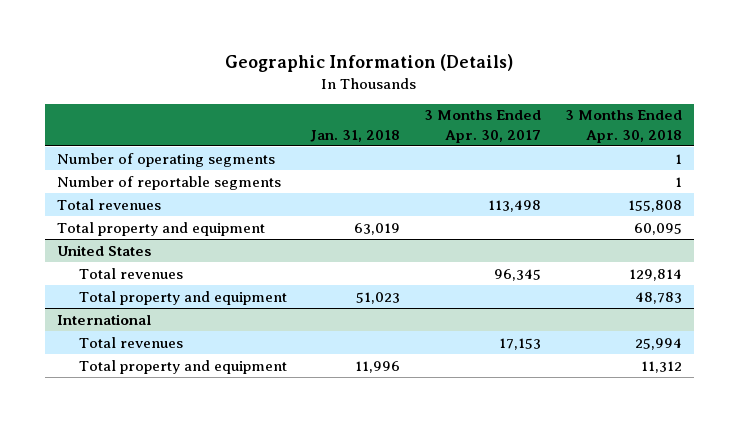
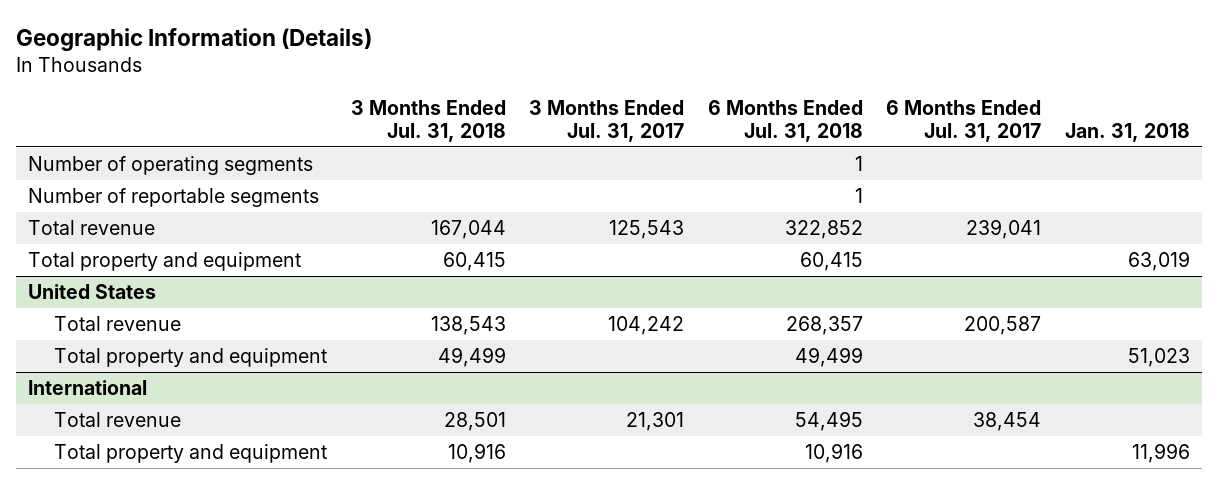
- | Jan. 31, 2018 | 3 Months Ended Apr. 30, 2017 | 3 Months Ended Apr. 30, 2018
+ | 3 Months Ended Jul. 31, 2018 | 3 Months Ended Jul. 31, 2017 | 6 Months Ended Jul. 31, 2018 | 6 Months Ended Jul. 31, 2017 | Jan. 31, 2018
- Total revenues | | 113,498 | 155,808
+ Total revenue | 167,044 | 125,543 | 322,852 | 239,041 |
@ United States
- Total revenues | | 96,345 | 129,814
+ Total revenue | 138,543 | 104,242 | 268,357 | 200,587 |
@ International
- Total revenues | | 17,153 | 25,994
+ Total revenue | 28,501 | 21,301 | 54,495 | 38,454 |

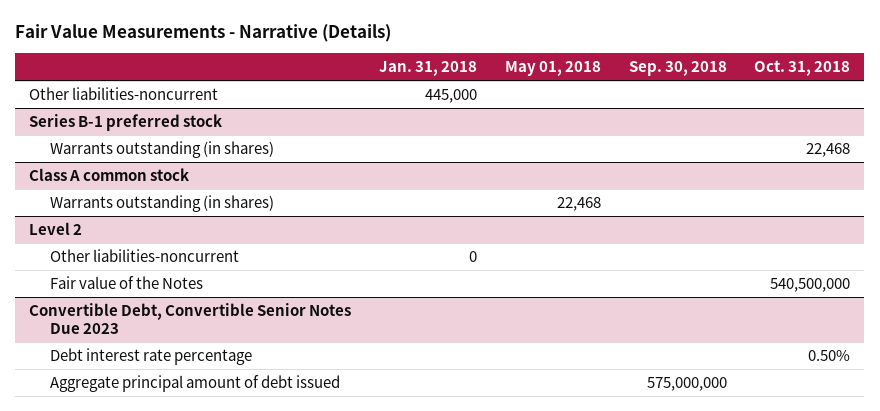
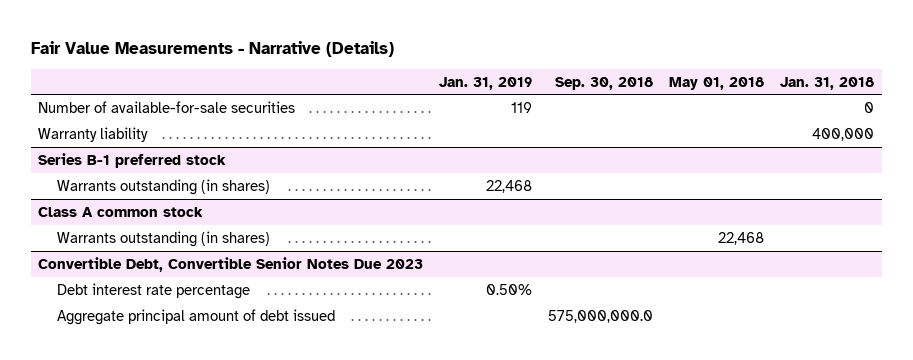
- | Jan. 31, 2018 | May 01, 2018 | Sep. 30, 2018 | Oct. 31, 2018
+ | Jan. 31, 2019 | Sep. 30, 2018 | May 01, 2018 | Jan. 31, 2018
- Other liabilities-noncurrent | 445,000 | | |
+ Number of available-for-sale securities | 119 | | | 0
+ Warranty liability | | | | 400,000
- Level 2
- Other liabilities-noncurrent | 0 | | |
- Fair value of the Notes | | | | 540,500,000
@ Convertible Debt, Convertible Senior Notes Due 2023
- Aggregate principal amount of debt issued | | | 575,000,000 |
+ Aggregate principal amount of debt issued | | 575,000,000.0 | |

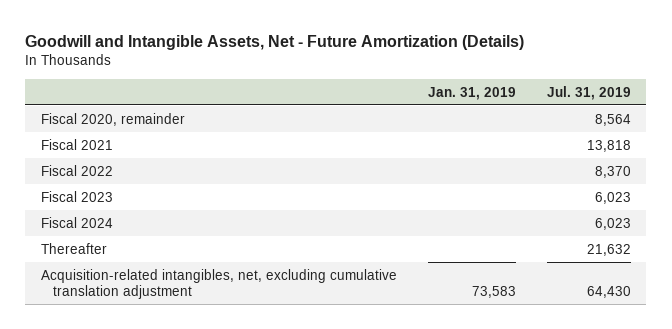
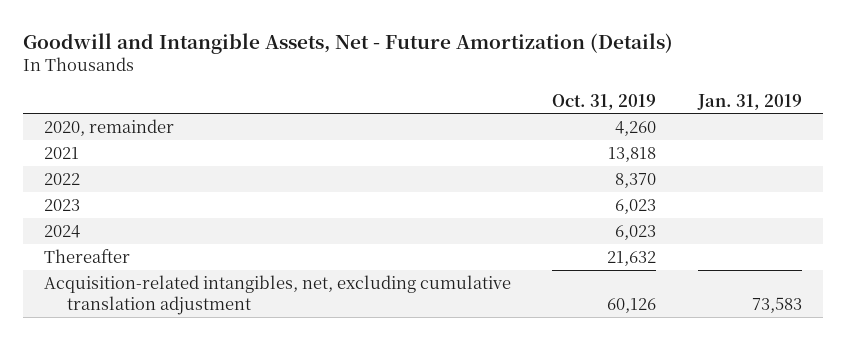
- | Jan. 31, 2019 | Jul. 31, 2019
+ | Oct. 31, 2019 | Jan. 31, 2019
- Fiscal 2020, remainder | | 8,564
- Fiscal 2021 | | 13,818
- Fiscal 2022 | | 8,370
- Fiscal 2023 | | 6,023
- Fiscal 2024 | | 6,023
+ 2020, remainder | 4,260 |
+ 2021 | 13,818 |
+ 2022 | 8,370 |
+ 2023 | 6,023 |
+ 2024 | 6,023 |

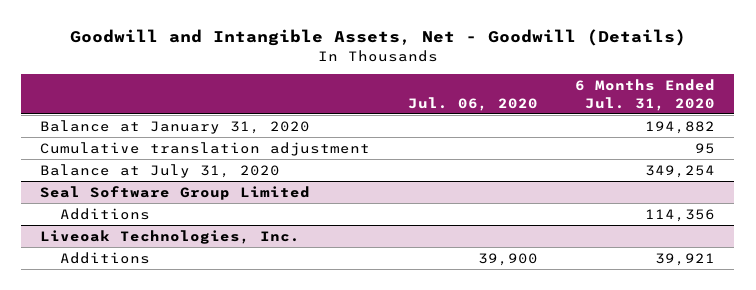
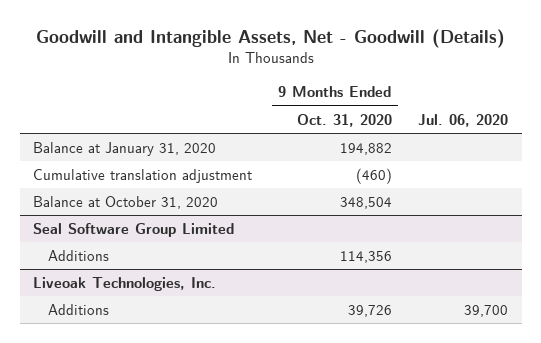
- | Jul. 06, 2020 | 6 Months Ended Jul. 31, 2020
+ | 9 Months Ended Oct. 31, 2020 | Jul. 06, 2020
- Balance at July 31, 2020 | | 349,254
+ Balance at October 31, 2020 | 348,504 |
@ Liveoak Technologies, Inc.
- Additions | 39,900 | 39,921
+ Additions | 39,726 | 39,700

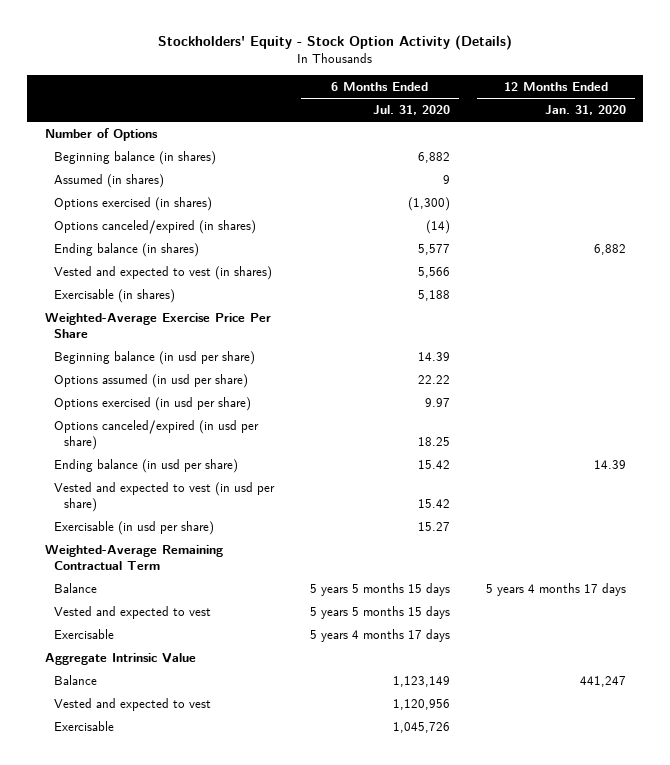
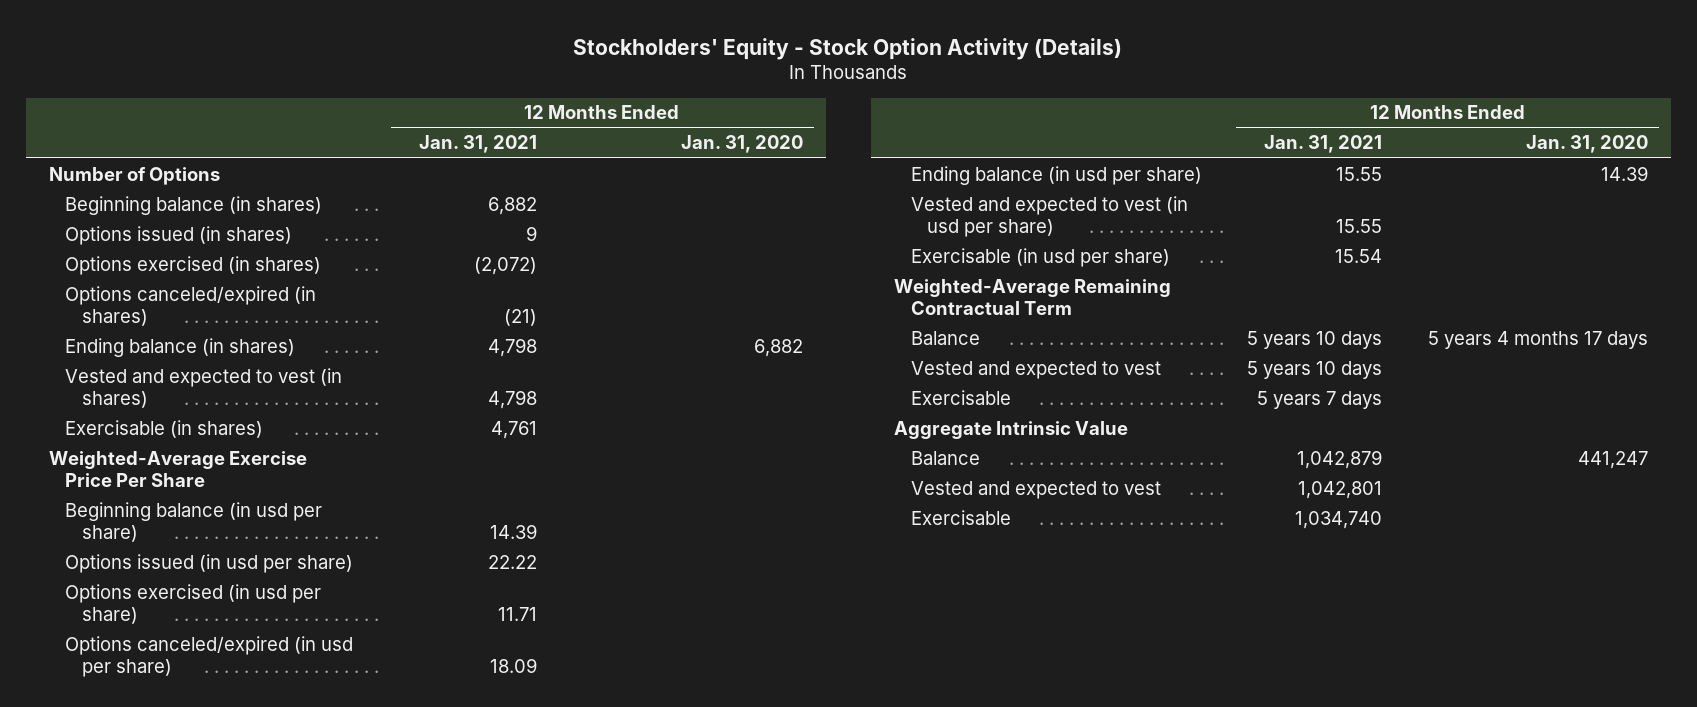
- | 6 Months Ended Jul. 31, 2020 | 12 Months Ended Jan. 31, 2020
+ | 12 Months Ended Jan. 31, 2021 | 12 Months Ended Jan. 31, 2020
- Assumed (in shares) | 9 |
+ Options issued (in shares) | 9 |
- Options assumed (in usd per share) | 22.22 |
+ Options issued (in usd per share) | 22.22 |

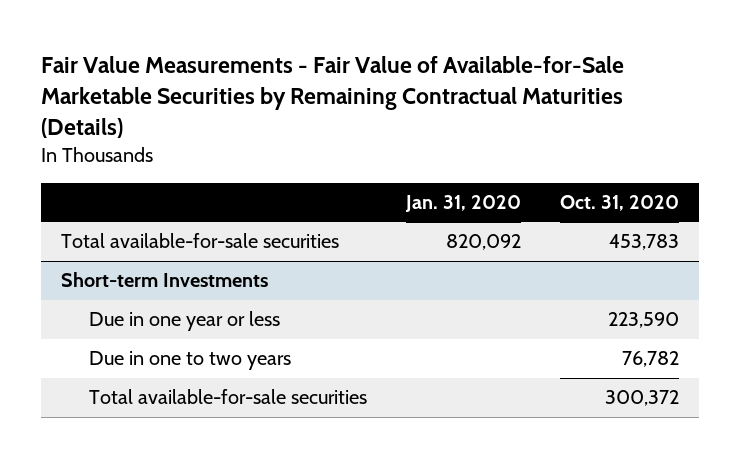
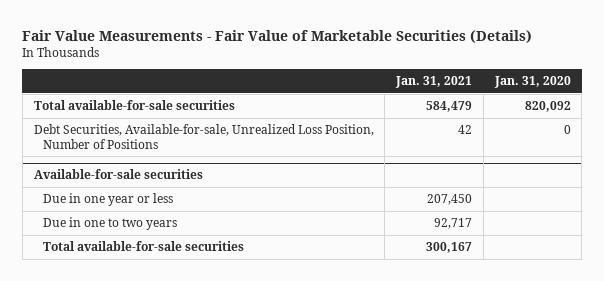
- Fair Value Measurements - Fair Value of Available-for-Sale Marketable Securities by Remaining Contractual Maturities (Details)
+ Fair Value Measurements - Fair Value of Marketable Securities (Details)
- | Jan. 31, 2020 | Oct. 31, 2020
+ | Jan. 31, 2021 | Jan. 31, 2020
- Short-term Investments
+ Debt Securities, Available-for-sale, Unrealized Loss Position, Number of Positions | 42 | 0
+ Available-for-sale securities

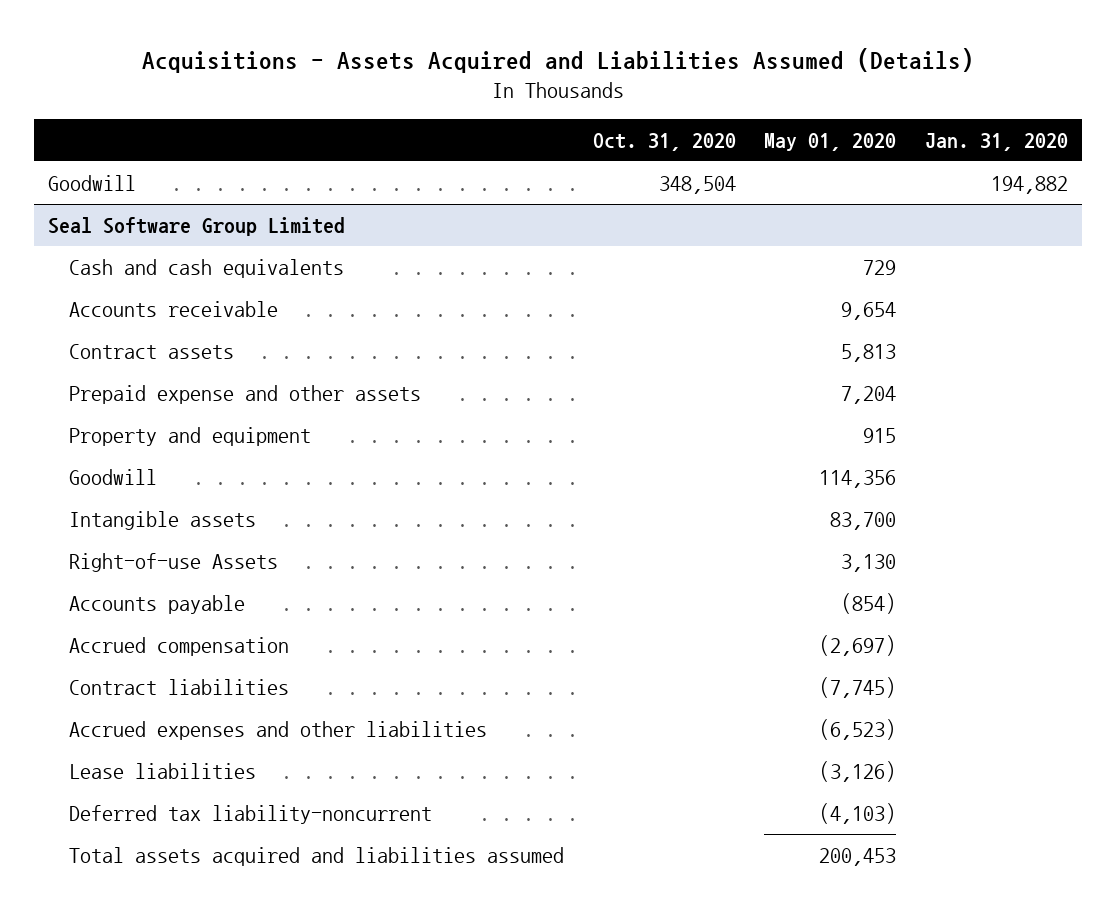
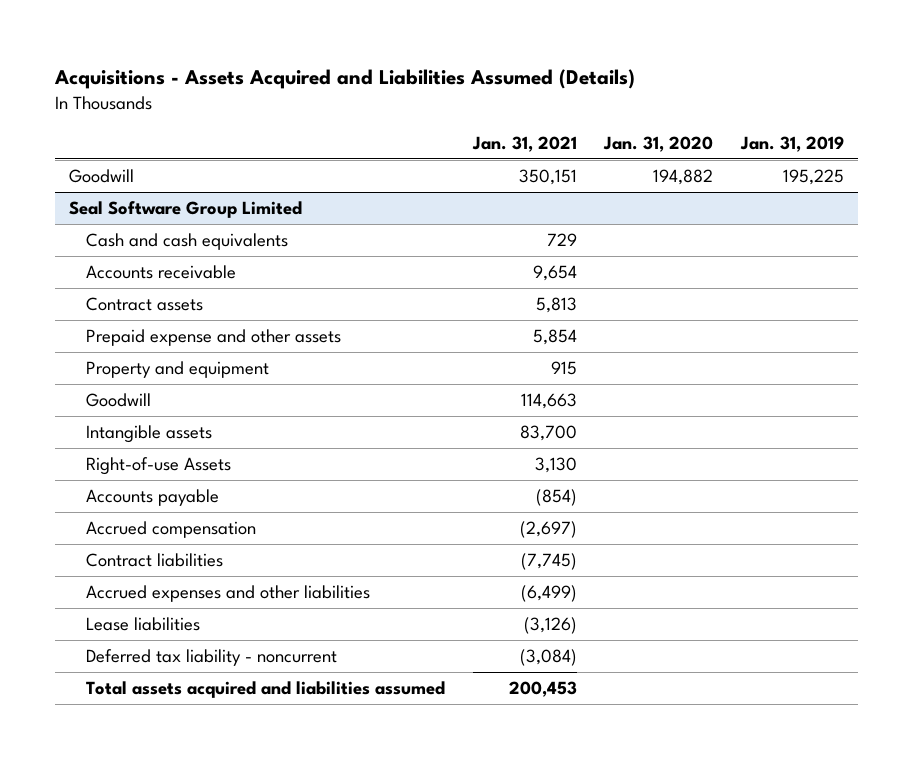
- | Oct. 31, 2020 | May 01, 2020 | Jan. 31, 2020
+ | Jan. 31, 2021 | Jan. 31, 2020 | Jan. 31, 2019
@ Seal Software Group Limited
- Deferred tax liability-noncurrent | | (4,103) |
+ Deferred tax liability - noncurrent | (3,084) | |

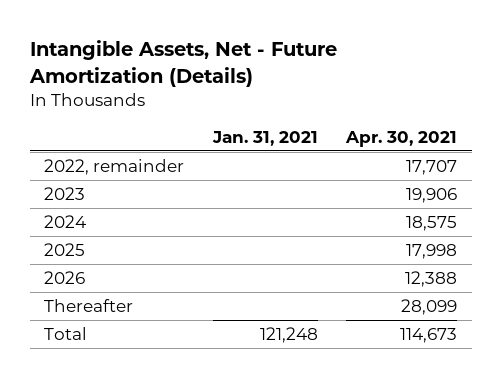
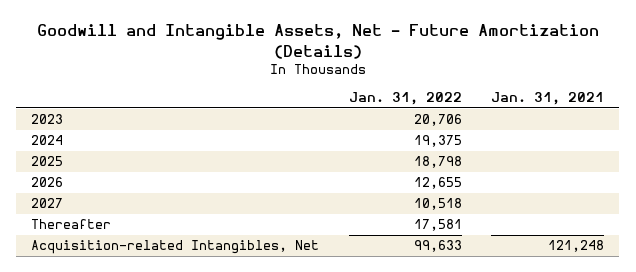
- Intangible Assets, Net - Future Amortization (Details)
+ Goodwill and Intangible Assets, Net - Future Amortization (Details)
- | Jan. 31, 2021 | Apr. 30, 2021
+ | Jan. 31, 2022 | Jan. 31, 2021
- 2022, remainder | | 17,707
+ 2027 | 10,518 |
- Total | 121,248 | 114,673
+ Acquisition-related Intangibles, Net | 99,633 | 121,248

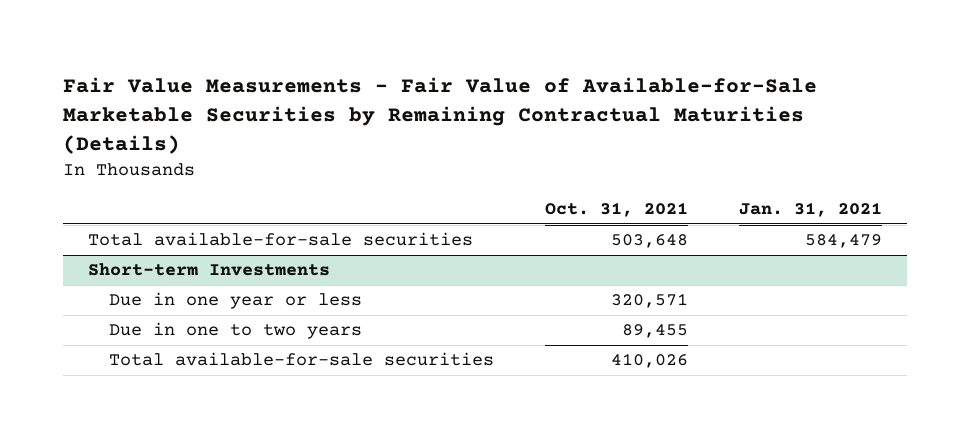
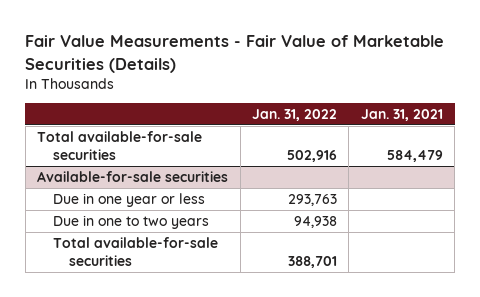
- Fair Value Measurements - Fair Value of Available-for-Sale Marketable Securities by Remaining Contractual Maturities (Details)
+ Fair Value Measurements - Fair Value of Marketable Securities (Details)
- | Oct. 31, 2021 | Jan. 31, 2021
+ | Jan. 31, 2022 | Jan. 31, 2021
- Short-term Investments
+ Available-for-sale securities

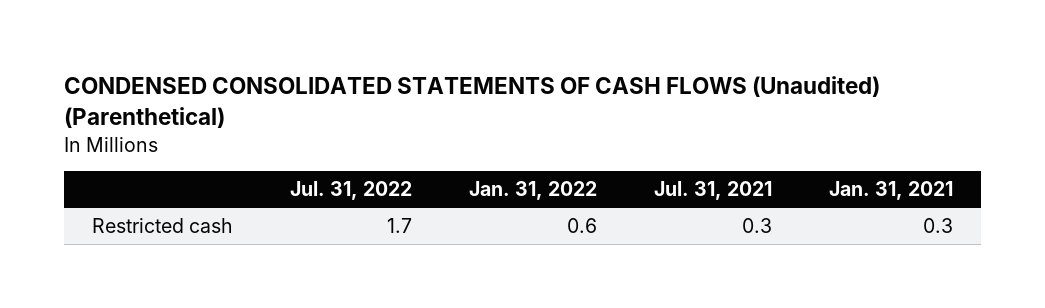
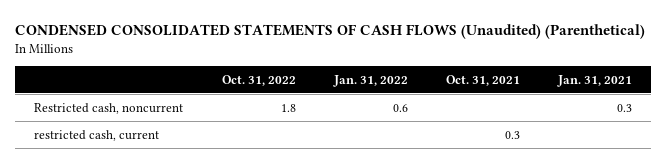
- | Jul. 31, 2022 | Jan. 31, 2022 | Jul. 31, 2021 | Jan. 31, 2021
+ | Oct. 31, 2022 | Jan. 31, 2022 | Oct. 31, 2021 | Jan. 31, 2021
- Restricted cash | 1.7 | 0.6 | 0.3 | 0.3
+ Restricted cash, noncurrent | 1.8 | 0.6 | | 0.3
+ restricted cash, current | | | 0.3 |

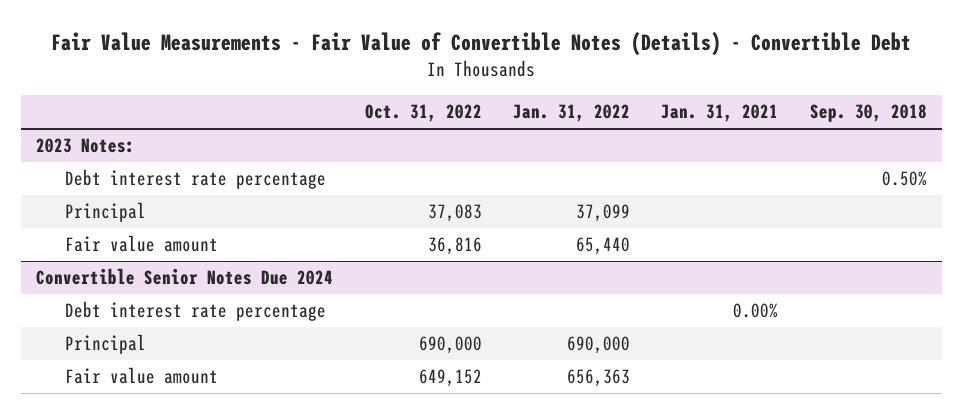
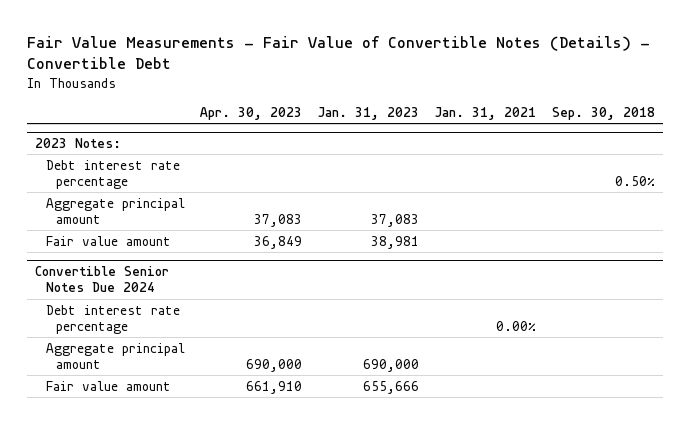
- | Oct. 31, 2022 | Jan. 31, 2022 | Jan. 31, 2021 | Sep. 30, 2018
+ | Apr. 30, 2023 | Jan. 31, 2023 | Jan. 31, 2021 | Sep. 30, 2018
@ 2023 Notes:
- Principal | 37,083 | 37,099 | |
+ Aggregate principal amount | 37,083 | 37,083 | |
@ Convertible Senior Notes Due 2024
- Principal | 690,000 | 690,000 | |
+ Aggregate principal amount | 690,000 | 690,000 | |

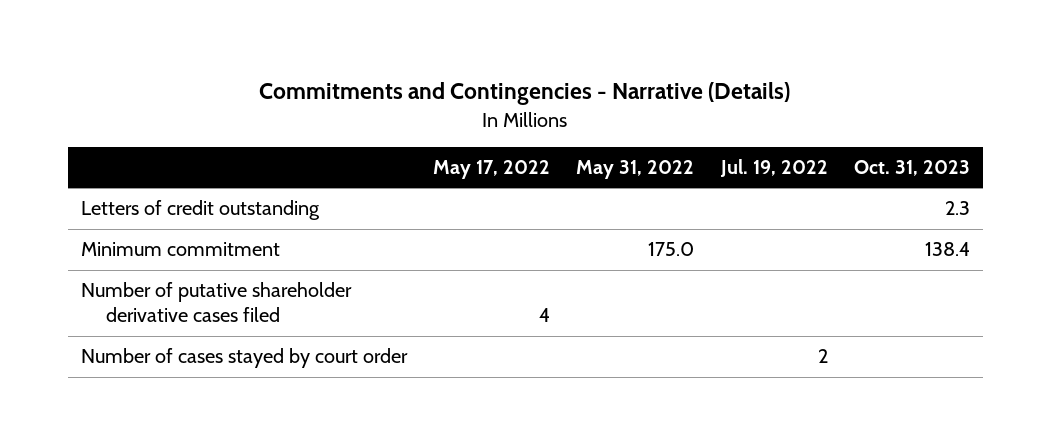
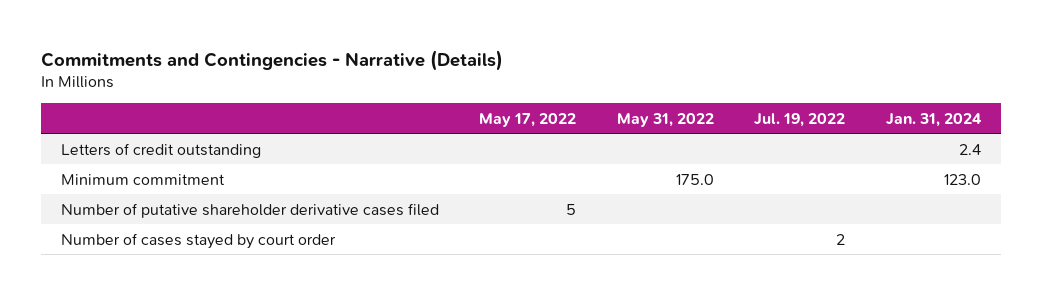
- | May 17, 2022 | May 31, 2022 | Jul. 19, 2022 | Oct. 31, 2023
+ | May 17, 2022 | May 31, 2022 | Jul. 19, 2022 | Jan. 31, 2024
- Number of putative shareholder derivative cases filed | 4 | | |
+ Number of putative shareholder derivative cases filed | 5 | | |

